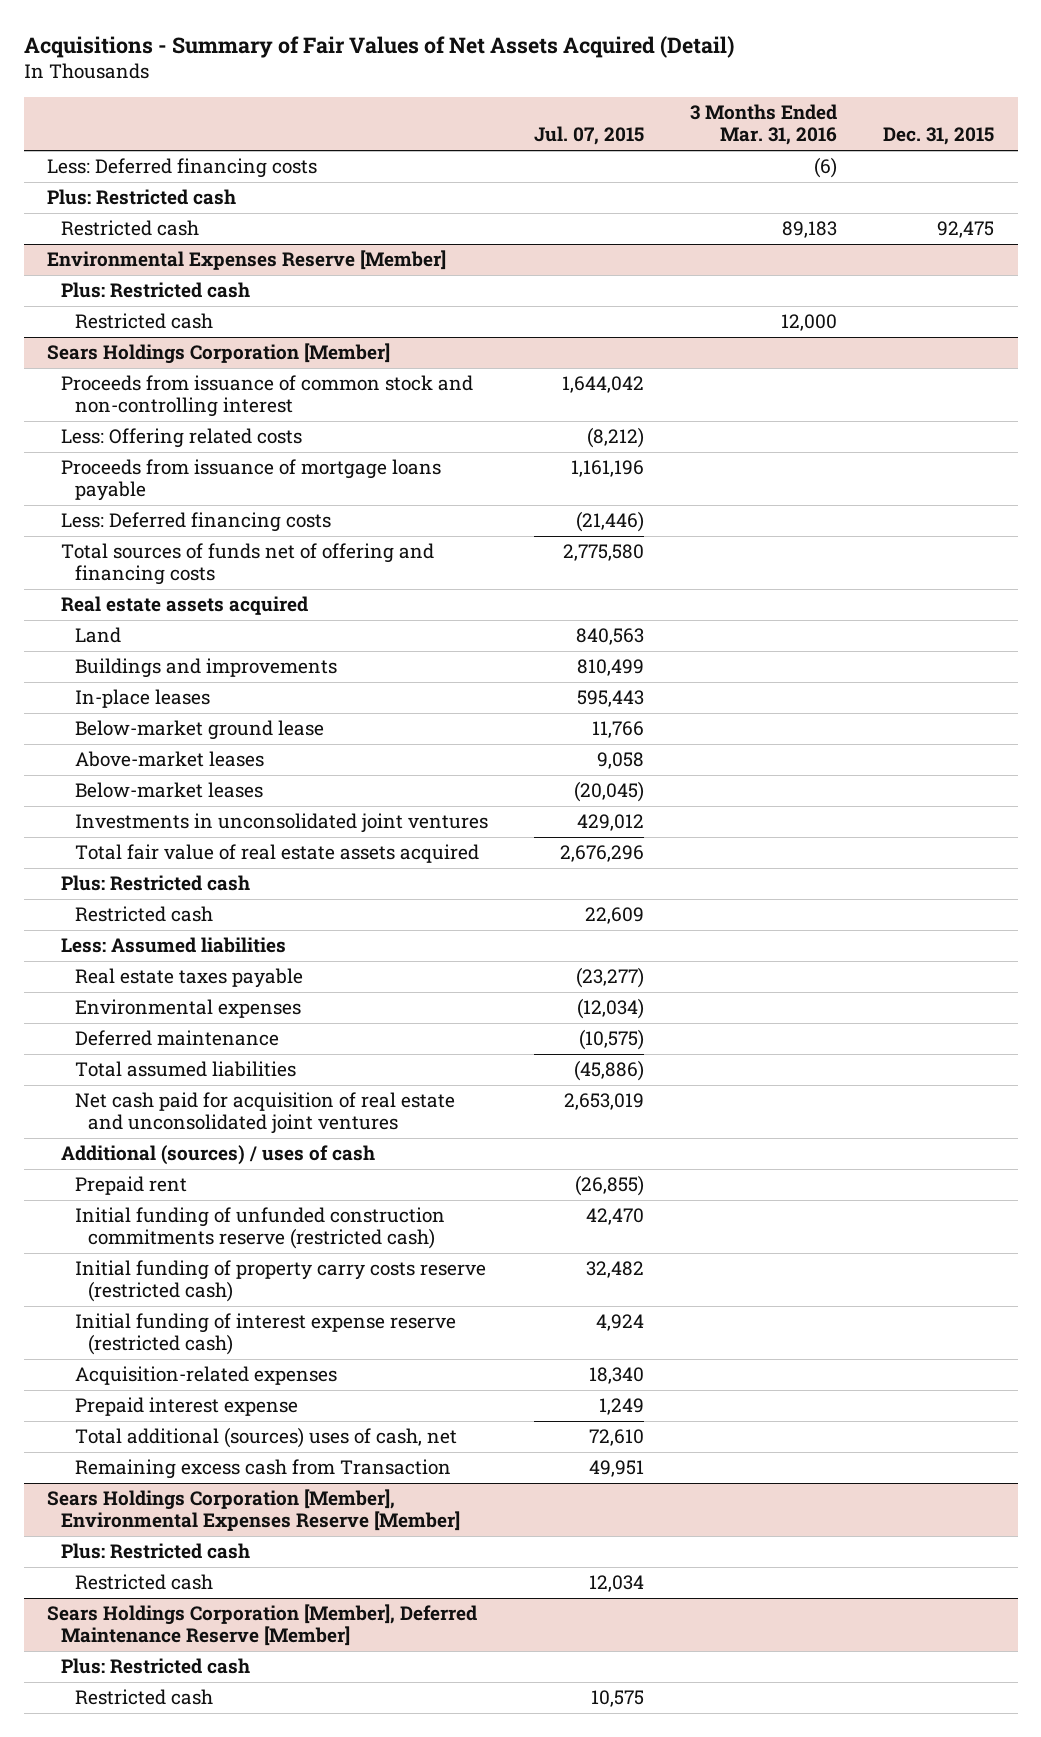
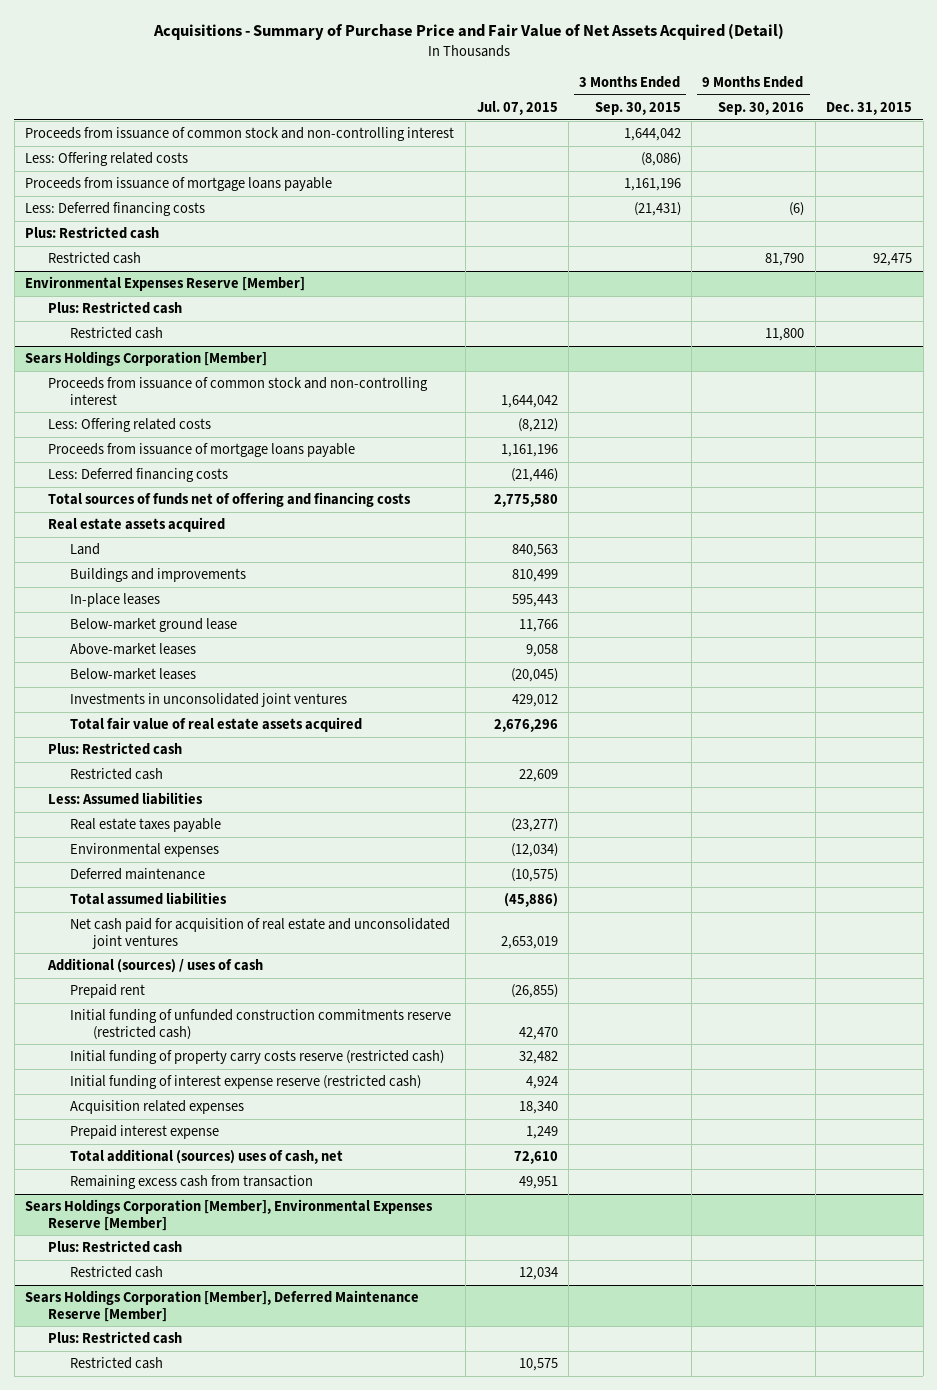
- Acquisitions - Summary of Fair Values of Net Assets Acquired (Detail)
+ Acquisitions - Summary of Purchase Price and Fair Value of Net Assets Acquired (Detail)
- | Jul. 07, 2015 | 3 Months Ended Mar. 31, 2016 | Dec. 31, 2015
+ | Jul. 07, 2015 | 3 Months Ended Sep. 30, 2015 | 9 Months Ended Sep. 30, 2016 | Dec. 31, 2015
+ Proceeds from issuance of common stock and non-controlling interest | | 1,644,042 | |
+ Less: Offering related costs | | (8,086) | |
+ Proceeds from issuance of mortgage loans payable | | 1,161,196 | |
@ Sears Holdings Corporation [Member]
- Acquisition-related expenses | 18,340 | |
+ Acquisition related expenses | 18,340 | | |
- Remaining excess cash from Transaction | 49,951 | |
+ Remaining excess cash from transaction | 49,951 | | |

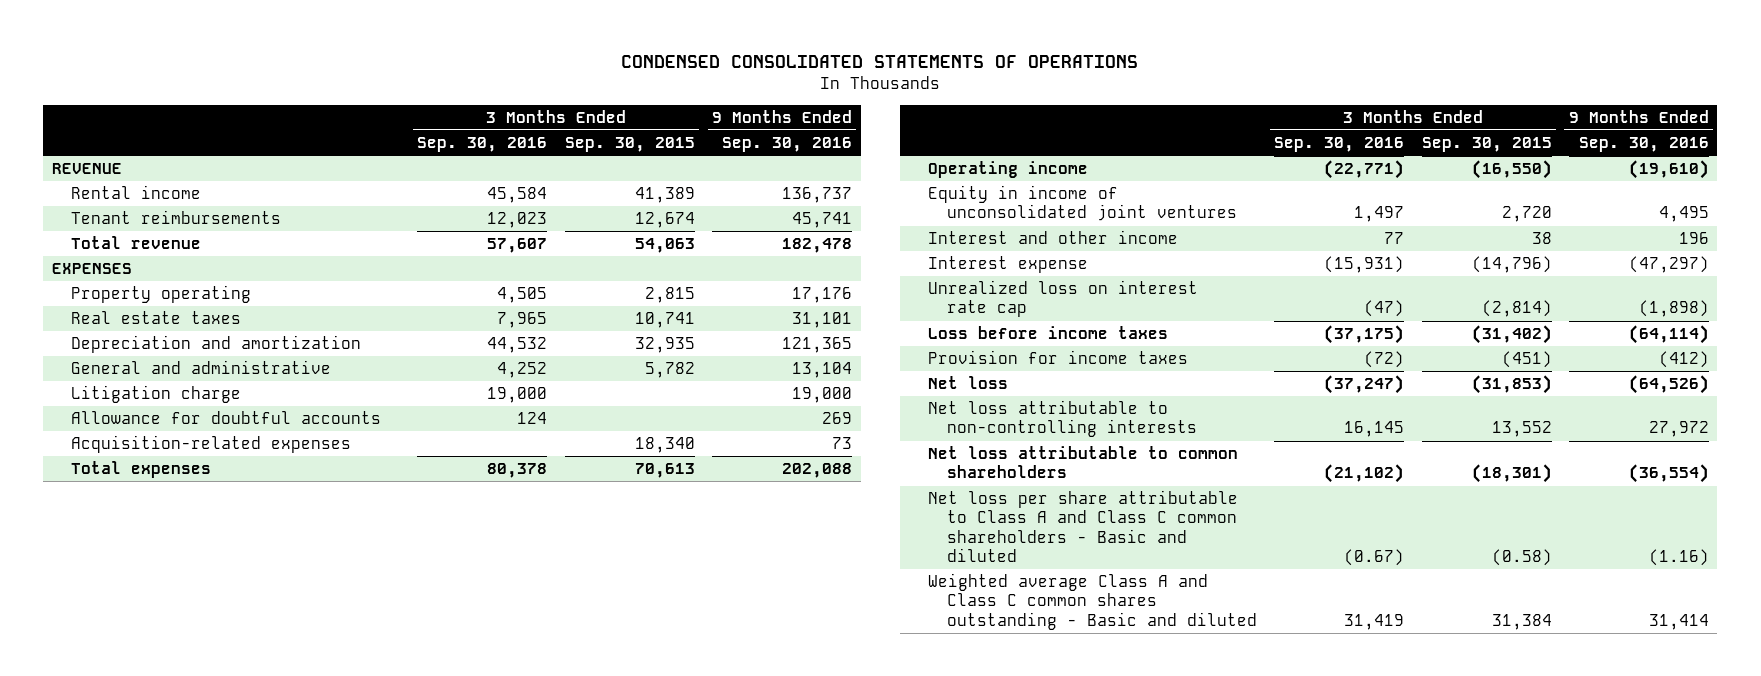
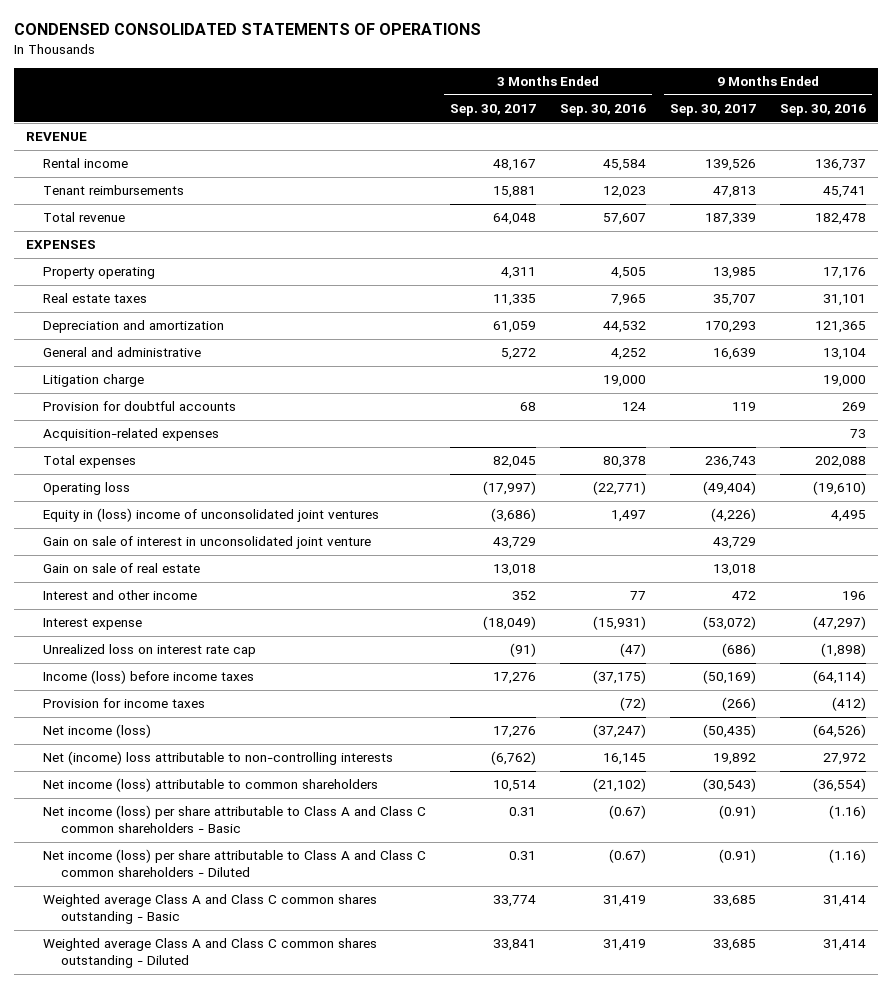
- | 3 Months Ended Sep. 30, 2016 | 3 Months Ended Sep. 30, 2015 | 9 Months Ended Sep. 30, 2016
+ | 3 Months Ended Sep. 30, 2017 | 3 Months Ended Sep. 30, 2016 | 9 Months Ended Sep. 30, 2017 | 9 Months Ended Sep. 30, 2016
- Allowance for doubtful accounts | 124 | | 269
+ Provision for doubtful accounts | 68 | 124 | 119 | 269
- Operating income | (22,771) | (16,550) | (19,610)
- Equity in income of unconsolidated joint ventures | 1,497 | 2,720 | 4,495
+ Operating loss | (17,997) | (22,771) | (49,404) | (19,610)
+ Equity in (loss) income of unconsolidated joint ventures | (3,686) | 1,497 | (4,226) | 4,495
+ Gain on sale of interest in unconsolidated joint venture | 43,729 | | 43,729 |
+ Gain on sale of real estate | 13,018 | | 13,018 |
- Loss before income taxes | (37,175) | (31,402) | (64,114)
+ Income (loss) before income taxes | 17,276 | (37,175) | (50,169) | (64,114)
- Net loss | (37,247) | (31,853) | (64,526)
- Net loss attributable to non-controlling interests | 16,145 | 13,552 | 27,972
- Net loss attributable to common shareholders | (21,102) | (18,301) | (36,554)
- Net loss per share attributable to Class A and Class C common shareholders - Basic and diluted | (0.67) | (0.58) | (1.16)
- Weighted average Class A and Class C common shares outstanding - Basic and diluted | 31,419 | 31,384 | 31,414
+ Net income (loss) | 17,276 | (37,247) | (50,435) | (64,526)
+ Net (income) loss attributable to non-controlling interests | (6,762) | 16,145 | 19,892 | 27,972
+ Net income (loss) attributable to common shareholders | 10,514 | (21,102) | (30,543) | (36,554)
+ Net income (loss) per share attributable to Class A and Class C common shareholders - Basic | 0.31 | (0.67) | (0.91) | (1.16)
+ Net income (loss) per share attributable to Class A and Class C common shareholders - Diluted | 0.31 | (0.67) | (0.91) | (1.16)
+ Weighted average Class A and Class C common shares outstanding - Basic | 33,774 | 31,419 | 33,685 | 31,414
+ Weighted average Class A and Class C common shares outstanding - Diluted | 33,841 | 31,419 | 33,685 | 31,414

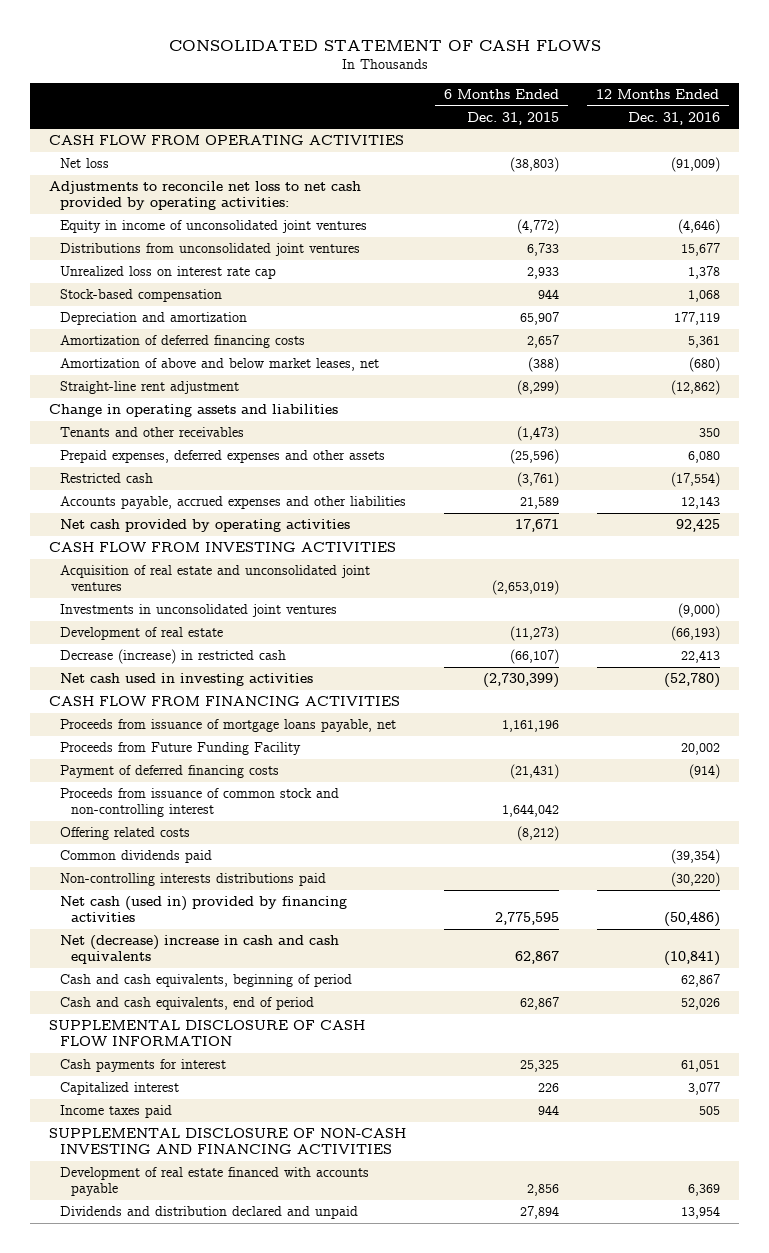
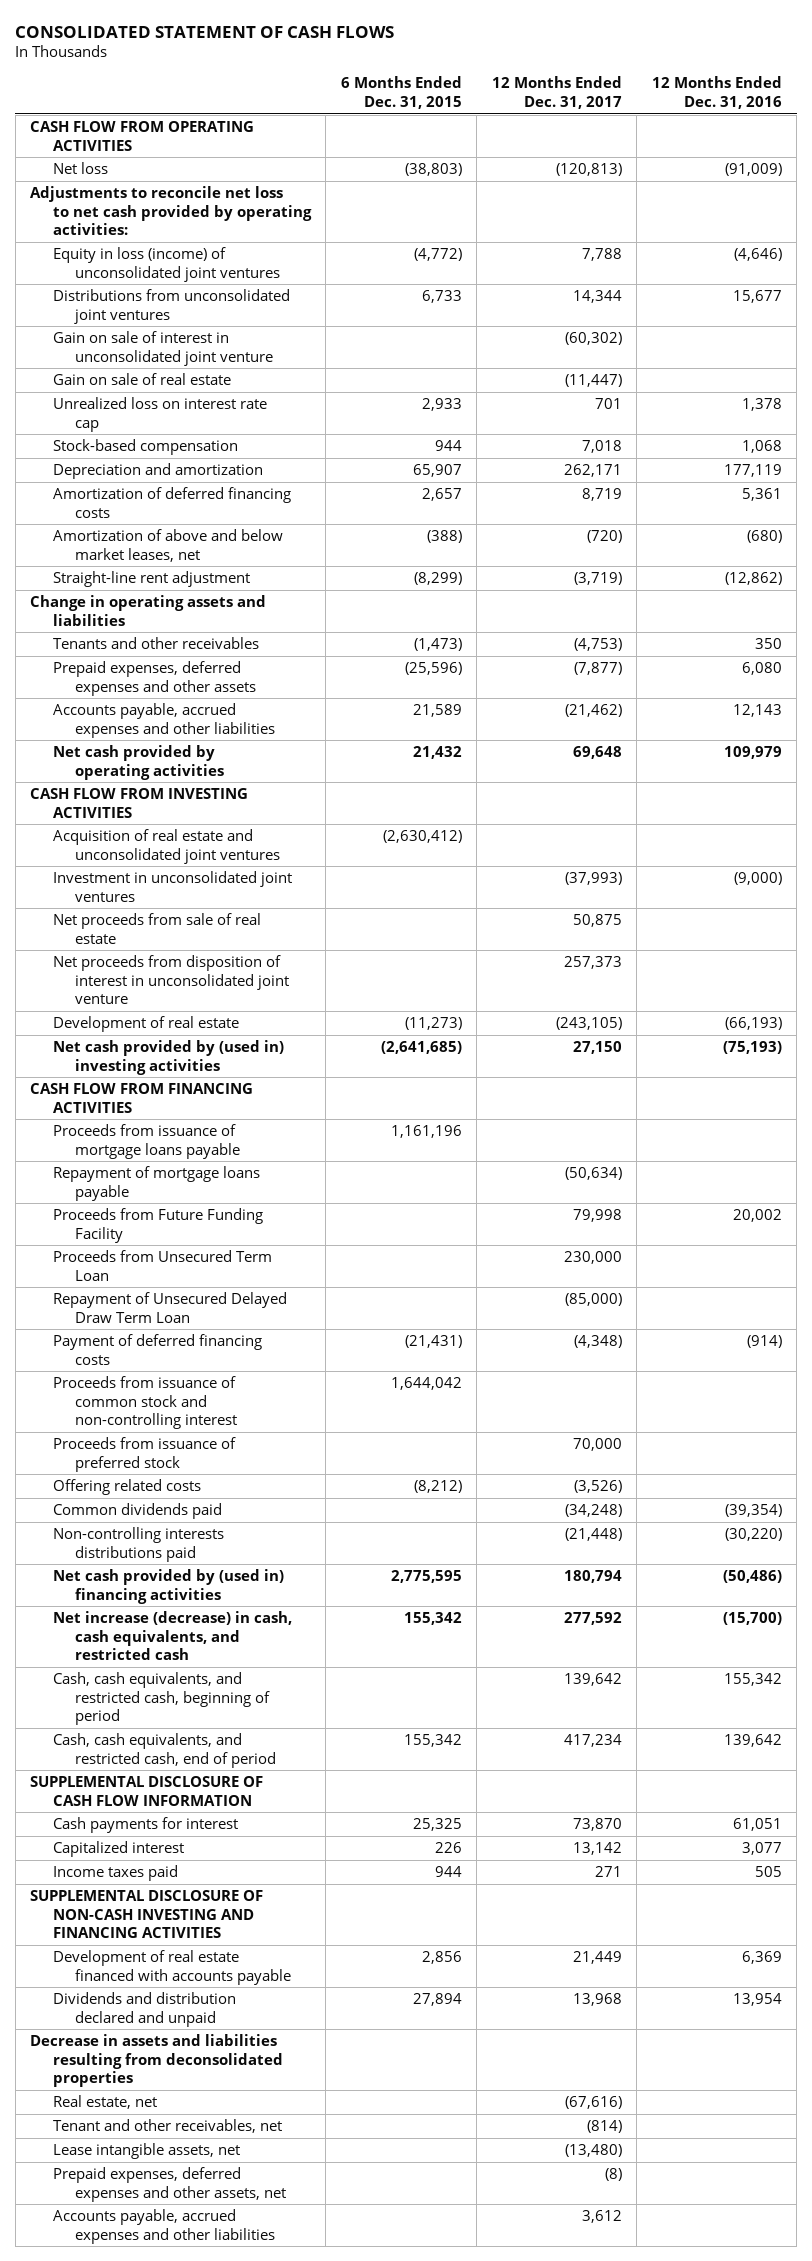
- | 6 Months Ended Dec. 31, 2015 | 12 Months Ended Dec. 31, 2016
+ | 6 Months Ended Dec. 31, 2015 | 12 Months Ended Dec. 31, 2017 | 12 Months Ended Dec. 31, 2016
- Equity in income of unconsolidated joint ventures | (4,772) | (4,646)
+ Equity in loss (income) of unconsolidated joint ventures | (4,772) | 7,788 | (4,646)
+ Gain on sale of interest in unconsolidated joint venture | | (60,302) |
+ Gain on sale of real estate | | (11,447) |
- Restricted cash | (3,761) | (17,554)
- Net cash provided by operating activities | 17,671 | 92,425
+ Net cash provided by operating activities | 21,432 | 69,648 | 109,979
- Acquisition of real estate and unconsolidated joint ventures | (2,653,019) |
- Investments in unconsolidated joint ventures | | (9,000)
+ Acquisition of real estate and unconsolidated joint ventures | (2,630,412) | |
+ Investment in unconsolidated joint ventures | | (37,993) | (9,000)
+ Net proceeds from sale of real estate | | 50,875 |
+ Net proceeds from disposition of interest in unconsolidated joint venture | | 257,373 |
- Decrease (increase) in restricted cash | (66,107) | 22,413
- Net cash used in investing activities | (2,730,399) | (52,780)
+ Net cash provided by (used in) investing activities | (2,641,685) | 27,150 | (75,193)
- Proceeds from issuance of mortgage loans payable, net | 1,161,196 |
+ Proceeds from issuance of mortgage loans payable | 1,161,196 | |
+ Repayment of mortgage loans payable | | (50,634) |
+ Proceeds from Unsecured Term Loan | | 230,000 |
+ Repayment of Unsecured Delayed Draw Term Loan | | (85,000) |
+ Proceeds from issuance of preferred stock | | 70,000 |
- Net cash (used in) provided by financing activities | 2,775,595 | (50,486)
- Net (decrease) increase in cash and cash equivalents | 62,867 | (10,841)
- Cash and cash equivalents, beginning of period | | 62,867
- Cash and cash equivalents, end of period | 62,867 | 52,026
+ Net cash provided by (used in) financing activities | 2,775,595 | 180,794 | (50,486)
+ Net increase (decrease) in cash, cash equivalents, and restricted cash | 155,342 | 277,592 | (15,700)
+ Cash, cash equivalents, and restricted cash, beginning of period | | 139,642 | 155,342
+ Cash, cash equivalents, and restricted cash, end of period | 155,342 | 417,234 | 139,642
+ Decrease in assets and liabilities resulting from deconsolidated properties
+ Real estate, net | | (67,616) |
+ Tenant and other receivables, net | | (814) |
+ Lease intangible assets, net | | (13,480) |
+ Prepaid expenses, deferred expenses and other assets, net | | (8) |
+ Accounts payable, accrued expenses and other liabilities | | 3,612 |

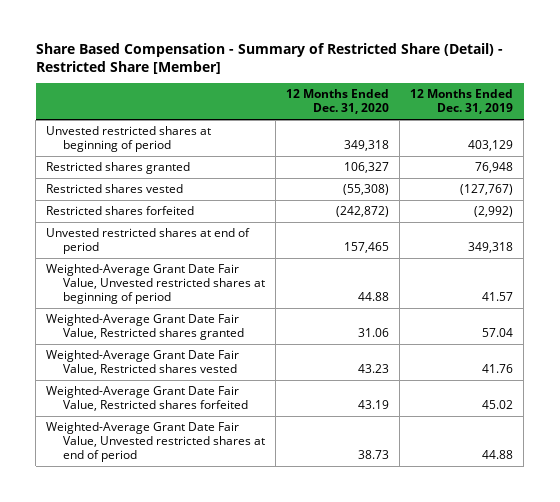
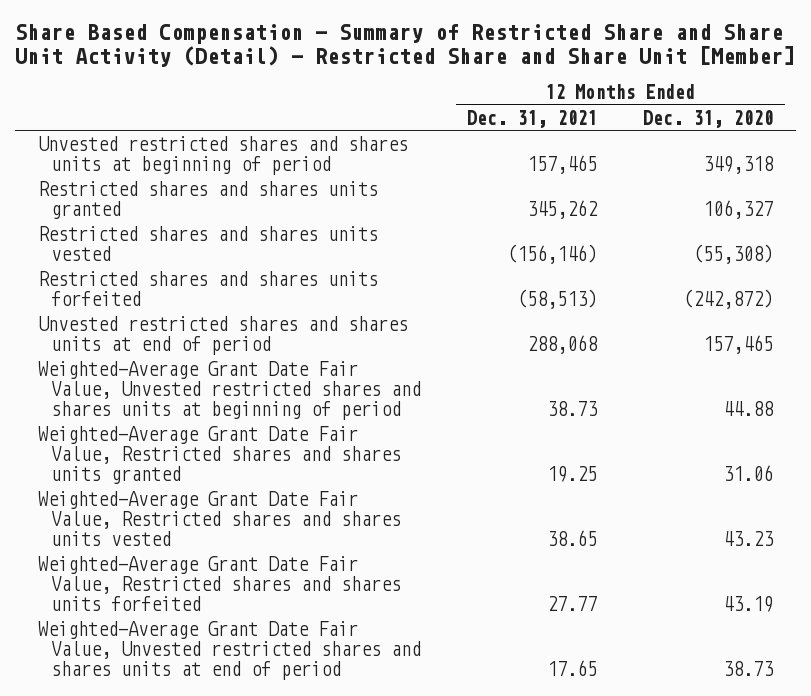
- Share Based Compensation - Summary of Restricted Share (Detail) - Restricted Share [Member]
+ Share Based Compensation - Summary of Restricted Share and Share Unit Activity (Detail) - Restricted Share and Share Unit [Member]
- | 12 Months Ended Dec. 31, 2020 | 12 Months Ended Dec. 31, 2019
+ | 12 Months Ended Dec. 31, 2021 | 12 Months Ended Dec. 31, 2020
- Unvested restricted shares at beginning of period | 349,318 | 403,129
- Restricted shares granted | 106,327 | 76,948
- Restricted shares vested | (55,308) | (127,767)
- Restricted shares forfeited | (242,872) | (2,992)
- Unvested restricted shares at end of period | 157,465 | 349,318
- Weighted-Average Grant Date Fair Value, Unvested restricted shares at beginning of period | 44.88 | 41.57
- Weighted-Average Grant Date Fair Value, Restricted shares granted | 31.06 | 57.04
- Weighted-Average Grant Date Fair Value, Restricted shares vested | 43.23 | 41.76
- Weighted-Average Grant Date Fair Value, Restricted shares forfeited | 43.19 | 45.02
- Weighted-Average Grant Date Fair Value, Unvested restricted shares at end of period | 38.73 | 44.88
+ Unvested restricted shares and shares units at beginning of period | 157,465 | 349,318
+ Restricted shares and shares units granted | 345,262 | 106,327
+ Restricted shares and shares units vested | (156,146) | (55,308)
+ Restricted shares and shares units forfeited | (58,513) | (242,872)
+ Unvested restricted shares and shares units at end of period | 288,068 | 157,465
+ Weighted-Average Grant Date Fair Value, Unvested restricted shares and shares units at beginning of period | 38.73 | 44.88
+ Weighted-Average Grant Date Fair Value, Restricted shares and shares units granted | 19.25 | 31.06
+ Weighted-Average Grant Date Fair Value, Restricted shares and shares units vested | 38.65 | 43.23
+ Weighted-Average Grant Date Fair Value, Restricted shares and shares units forfeited | 27.77 | 43.19
+ Weighted-Average Grant Date Fair Value, Unvested restricted shares and shares units at end of period | 17.65 | 38.73

